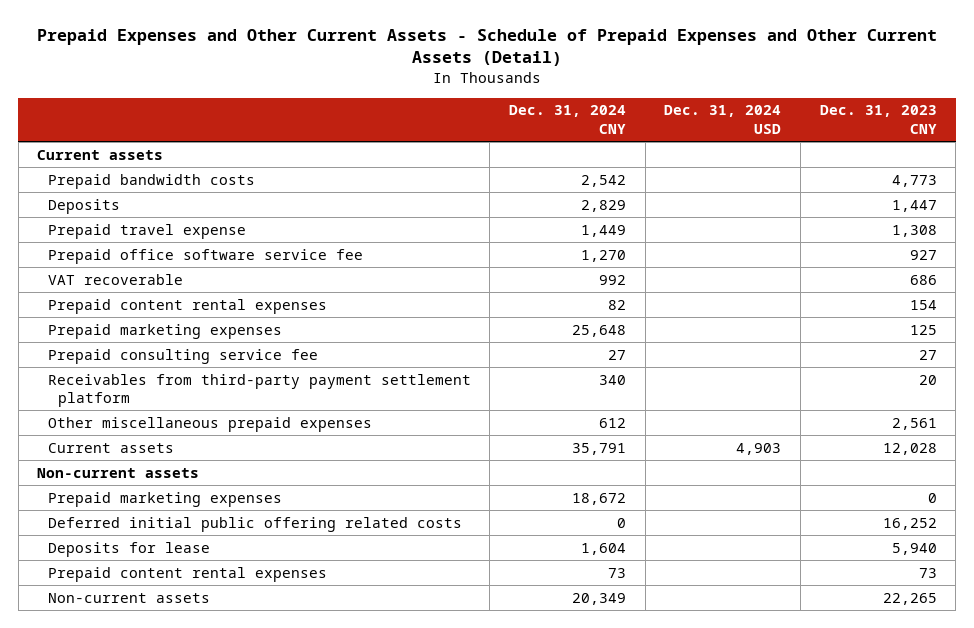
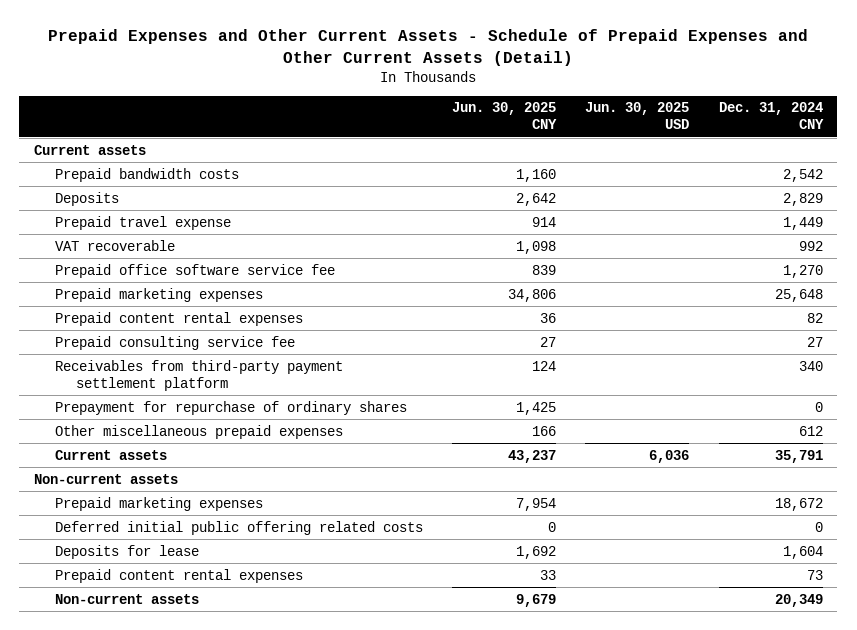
- | Dec. 31, 2024 CNY | Dec. 31, 2024 USD | Dec. 31, 2023 CNY
+ | Jun. 30, 2025 CNY | Jun. 30, 2025 USD | Dec. 31, 2024 CNY
moved down: Prepaid office software service fee | 839 | | 1,270
moved down: Prepaid content rental expenses | 36 | | 82
+ Prepayment for repurchase of ordinary shares | 1,425 | | 0

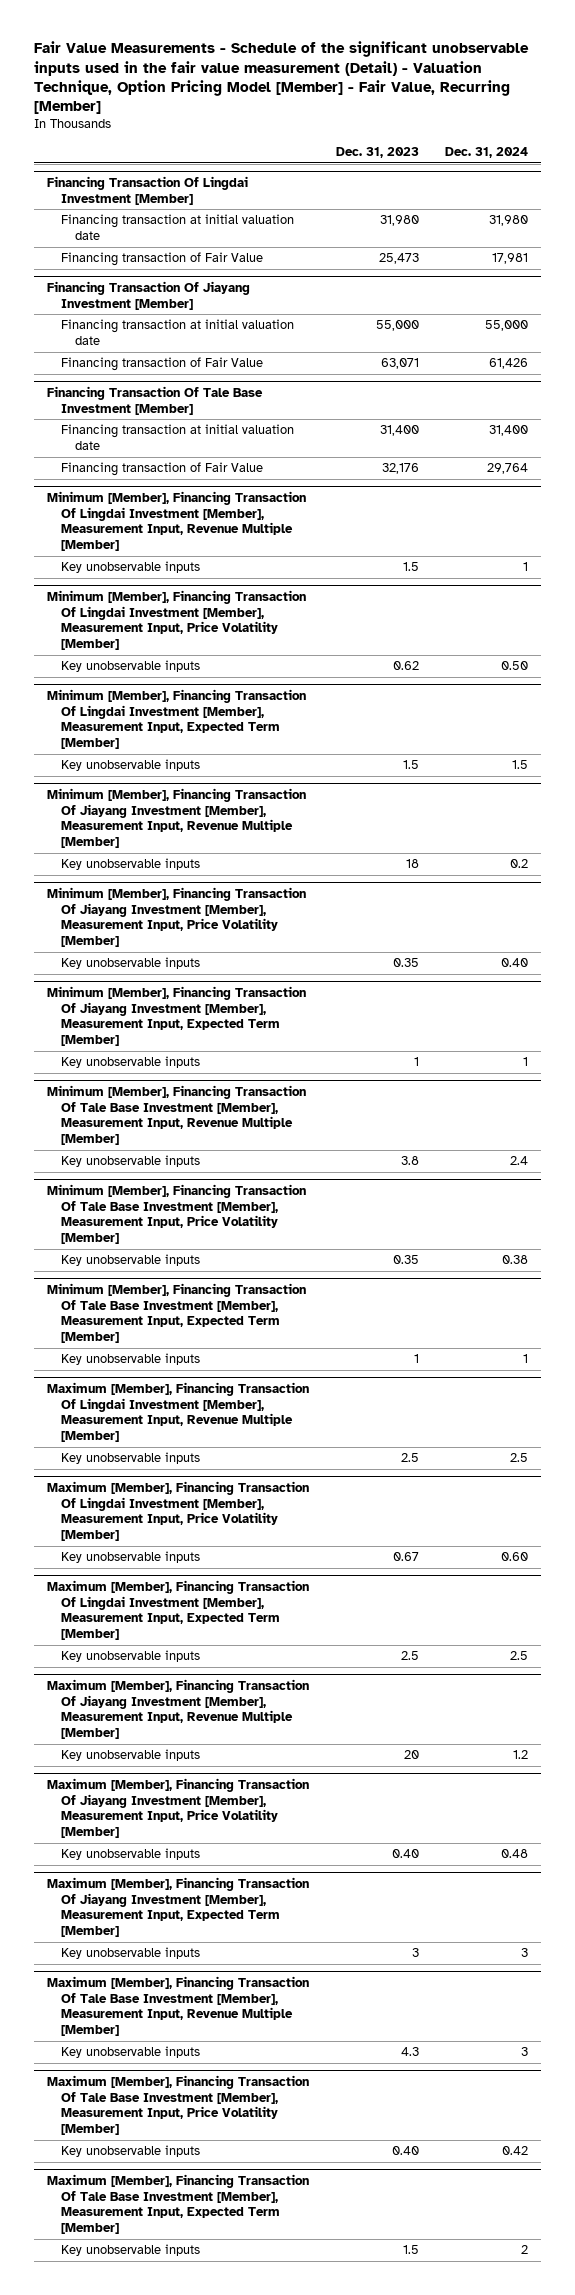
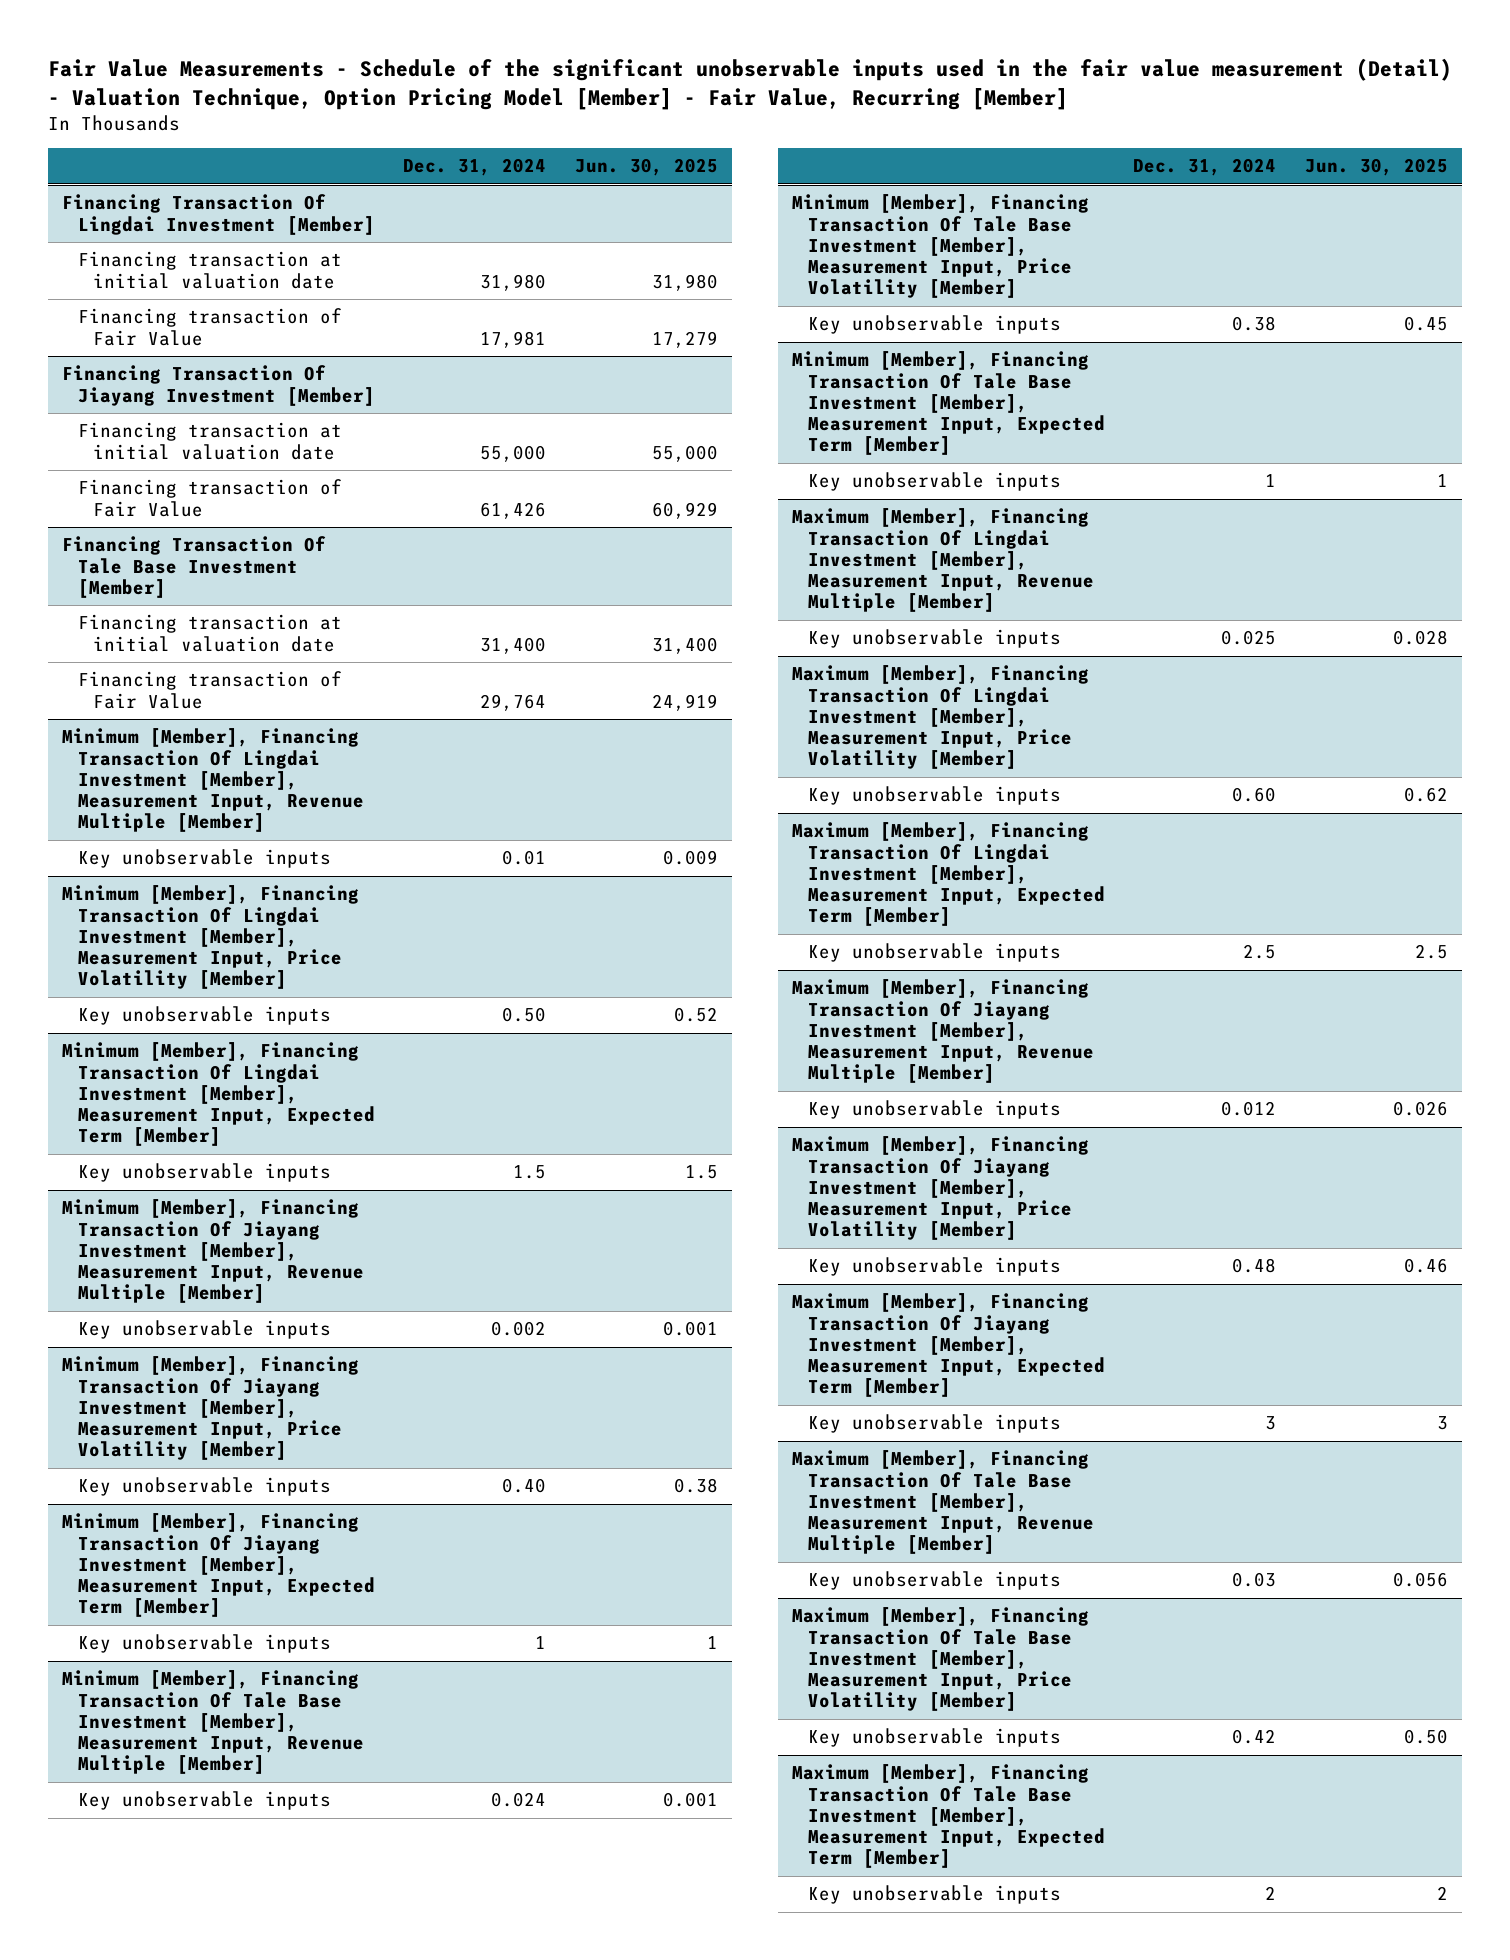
- | Dec. 31, 2023 | Dec. 31, 2024
+ | Dec. 31, 2024 | Jun. 30, 2025
@ Minimum [Member], Financing Transaction Of Lingdai Investment [Member], Measurement Input, Revenue Multiple [Member]
- Key unobservable inputs | 1.5 | 1
+ Key unobservable inputs | 0.01 | 0.009
@ Minimum [Member], Financing Transaction Of Jiayang Investment [Member], Measurement Input, Revenue Multiple [Member]
- Key unobservable inputs | 18 | 0.2
+ Key unobservable inputs | 0.002 | 0.001
@ Minimum [Member], Financing Transaction Of Tale Base Investment [Member], Measurement Input, Revenue Multiple [Member]
- Key unobservable inputs | 3.8 | 2.4
+ Key unobservable inputs | 0.024 | 0.001
@ Maximum [Member], Financing Transaction Of Lingdai Investment [Member], Measurement Input, Revenue Multiple [Member]
- Key unobservable inputs | 2.5 | 2.5
+ Key unobservable inputs | 0.025 | 0.028
@ Maximum [Member], Financing Transaction Of Jiayang Investment [Member], Measurement Input, Revenue Multiple [Member]
- Key unobservable inputs | 20 | 1.2
+ Key unobservable inputs | 0.012 | 0.026
@ Maximum [Member], Financing Transaction Of Tale Base Investment [Member], Measurement Input, Revenue Multiple [Member]
- Key unobservable inputs | 4.3 | 3
+ Key unobservable inputs | 0.03 | 0.056

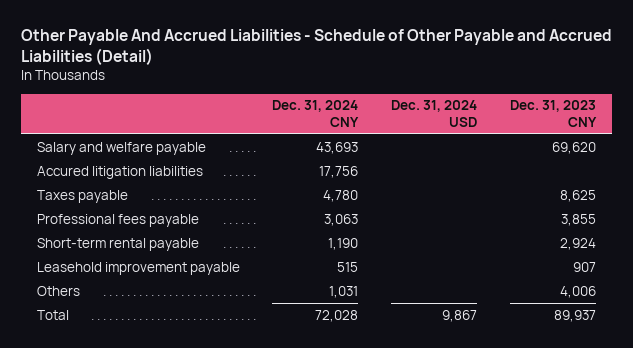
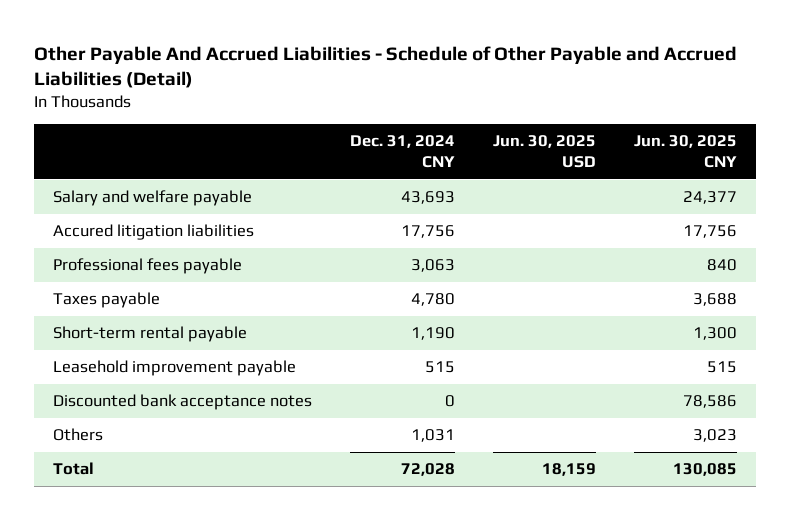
- | Dec. 31, 2024 CNY | Dec. 31, 2024 USD | Dec. 31, 2023 CNY
+ | Dec. 31, 2024 CNY | Jun. 30, 2025 USD | Jun. 30, 2025 CNY
moved down: Taxes payable | 4,780 | | 3,688
+ Discounted bank acceptance notes | 0 | | 78,586

